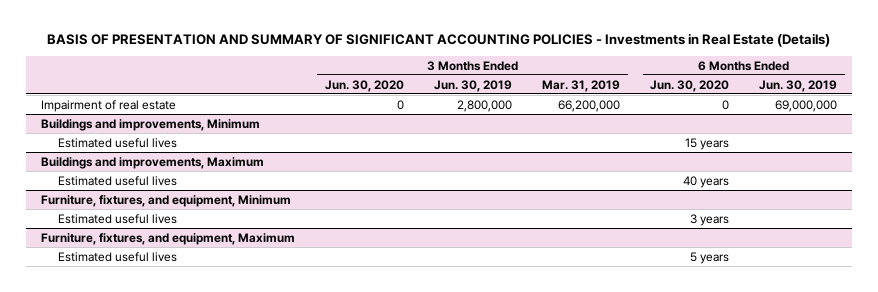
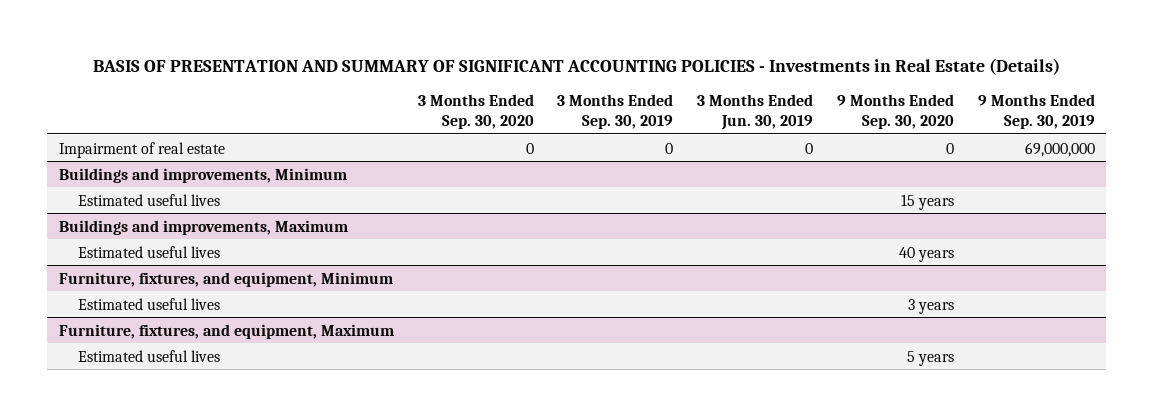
- | 3 Months Ended Jun. 30, 2020 | 3 Months Ended Jun. 30, 2019 | 3 Months Ended Mar. 31, 2019 | 6 Months Ended Jun. 30, 2020 | 6 Months Ended Jun. 30, 2019
+ | 3 Months Ended Sep. 30, 2020 | 3 Months Ended Sep. 30, 2019 | 3 Months Ended Jun. 30, 2019 | 9 Months Ended Sep. 30, 2020 | 9 Months Ended Sep. 30, 2019
- Impairment of real estate | 0 | 2,800,000 | 66,200,000 | 0 | 69,000,000
+ Impairment of real estate | 0 | 0 | 0 | 0 | 69,000,000

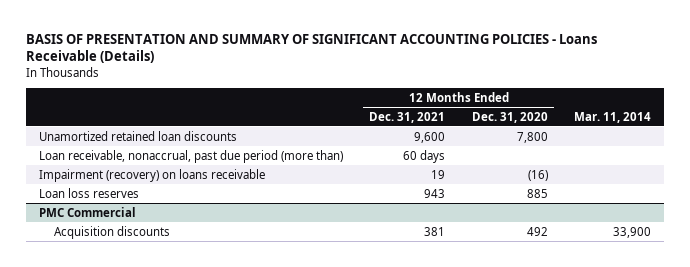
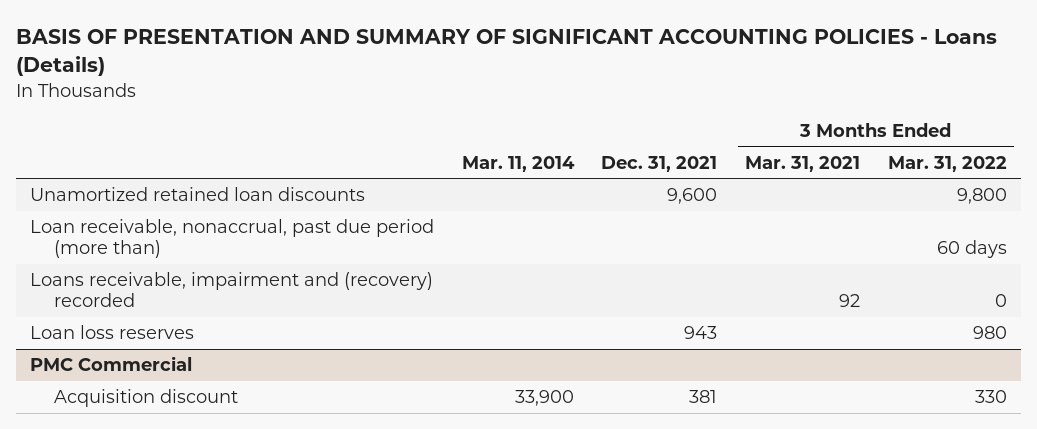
- BASIS OF PRESENTATION AND SUMMARY OF SIGNIFICANT ACCOUNTING POLICIES - Loans Receivable (Details)
+ BASIS OF PRESENTATION AND SUMMARY OF SIGNIFICANT ACCOUNTING POLICIES - Loans (Details)
- | 12 Months Ended Dec. 31, 2021 | 12 Months Ended Dec. 31, 2020 | Mar. 11, 2014
+ | Mar. 11, 2014 | Dec. 31, 2021 | 3 Months Ended Mar. 31, 2021 | 3 Months Ended Mar. 31, 2022
- Impairment (recovery) on loans receivable | 19 | (16) |
+ Loans receivable, impairment and (recovery) recorded | | | 92 | 0
@ PMC Commercial
- Acquisition discounts | 381 | 492 | 33,900
+ Acquisition discount | 33,900 | 381 | | 330

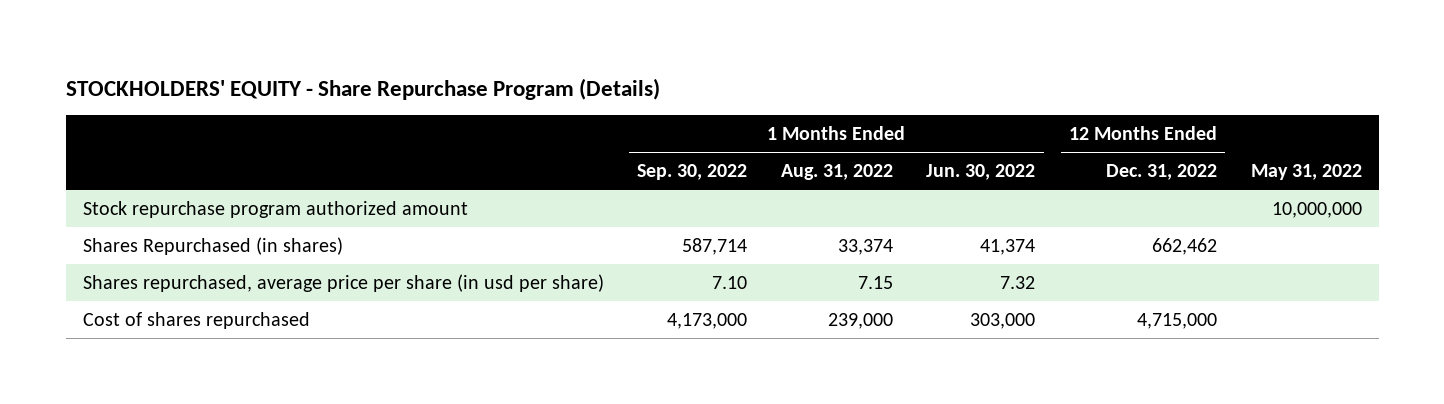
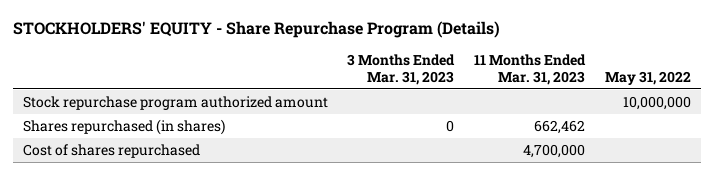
- | 1 Months Ended Sep. 30, 2022 | 1 Months Ended Aug. 31, 2022 | 1 Months Ended Jun. 30, 2022 | 12 Months Ended Dec. 31, 2022 | May 31, 2022
+ | 3 Months Ended Mar. 31, 2023 | 11 Months Ended Mar. 31, 2023 | May 31, 2022
- Shares Repurchased (in shares) | 587,714 | 33,374 | 41,374 | 662,462 |
- Shares repurchased, average price per share (in usd per share) | 7.10 | 7.15 | 7.32 | |
+ Shares repurchased (in shares) | 0 | 662,462 |

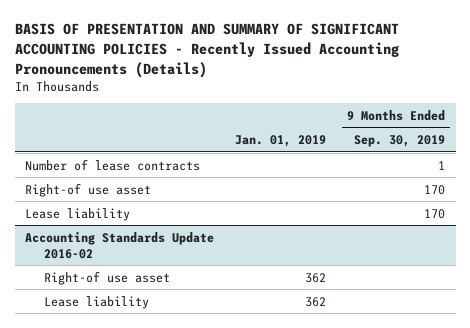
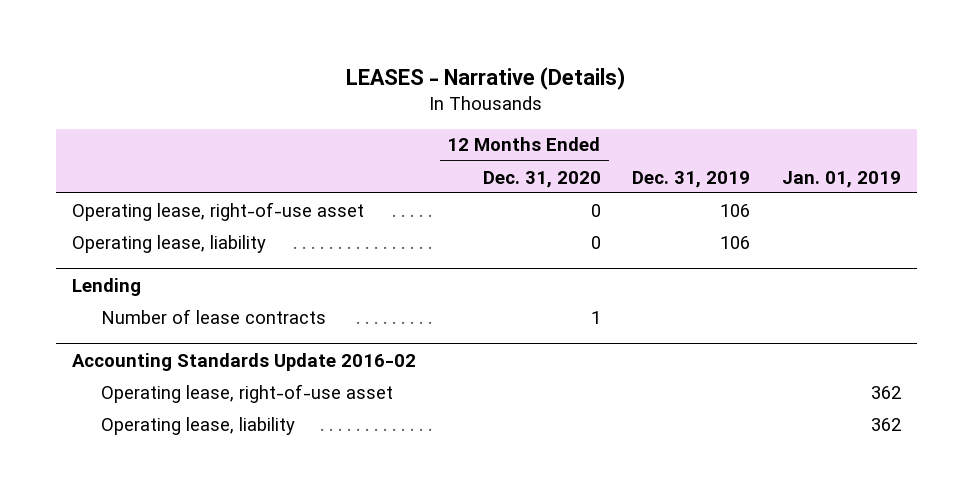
- BASIS OF PRESENTATION AND SUMMARY OF SIGNIFICANT ACCOUNTING POLICIES - Recently Issued Accounting Pronouncements (Details)
+ LEASES - Narrative (Details)
- | Jan. 01, 2019 | 9 Months Ended Sep. 30, 2019
+ | 12 Months Ended Dec. 31, 2020 | Dec. 31, 2019 | Jan. 01, 2019
- Number of lease contracts | | 1
- Right-of use asset | | 170
- Lease liability | | 170
+ Operating lease, right-of-use asset | 0 | 106 |
+ Operating lease, liability | 0 | 106 |
+ Lending
+ Number of lease contracts | 1 | |
@ Accounting Standards Update 2016-02
- Right-of use asset | 362 |
- Lease liability | 362 |
+ Operating lease, right-of-use asset | | | 362
+ Operating lease, liability | | | 362

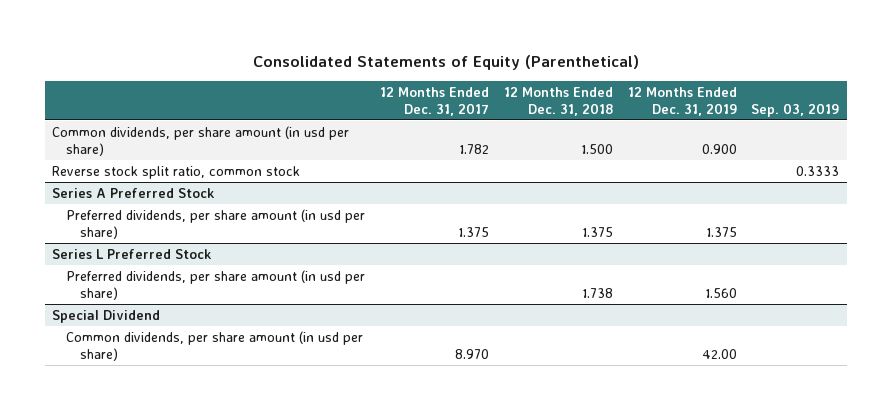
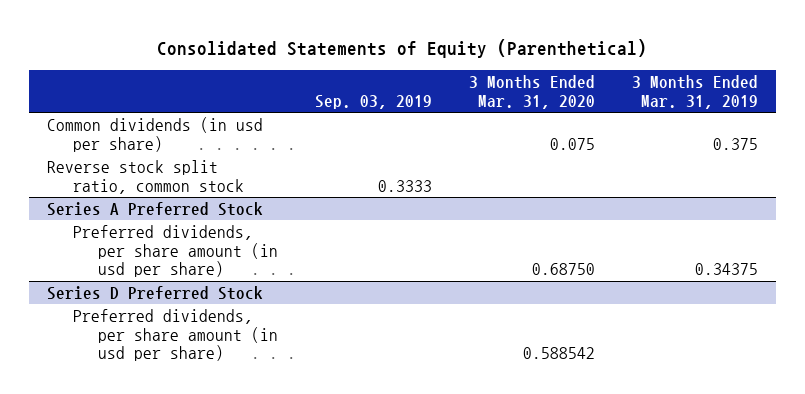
- | 12 Months Ended Dec. 31, 2017 | 12 Months Ended Dec. 31, 2018 | 12 Months Ended Dec. 31, 2019 | Sep. 03, 2019
+ | Sep. 03, 2019 | 3 Months Ended Mar. 31, 2020 | 3 Months Ended Mar. 31, 2019
- Common dividends, per share amount (in usd per share) | 1.782 | 1.500 | 0.900 |
+ Common dividends (in usd per share) | | 0.075 | 0.375
- Series L Preferred Stock
- Preferred dividends, per share amount (in usd per share) | | 1.738 | 1.560 |
- Special Dividend
- Common dividends, per share amount (in usd per share) | 8.970 | | 42.00 |
+ Series D Preferred Stock
+ Preferred dividends, per share amount (in usd per share) | | 0.588542 |

